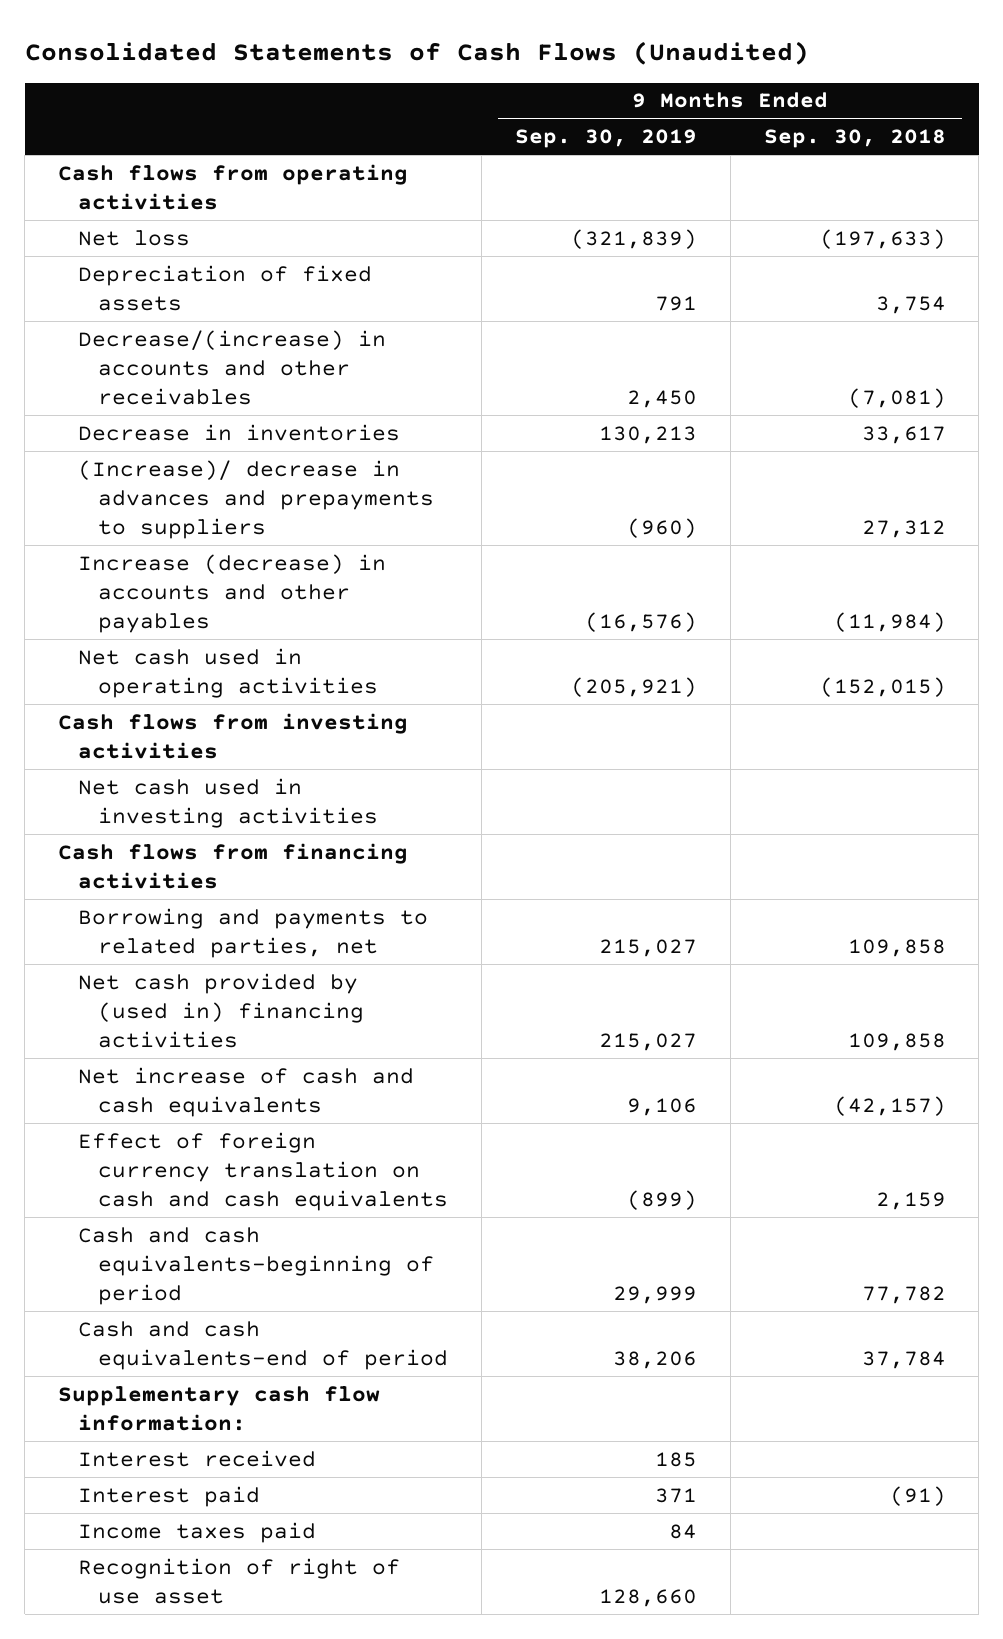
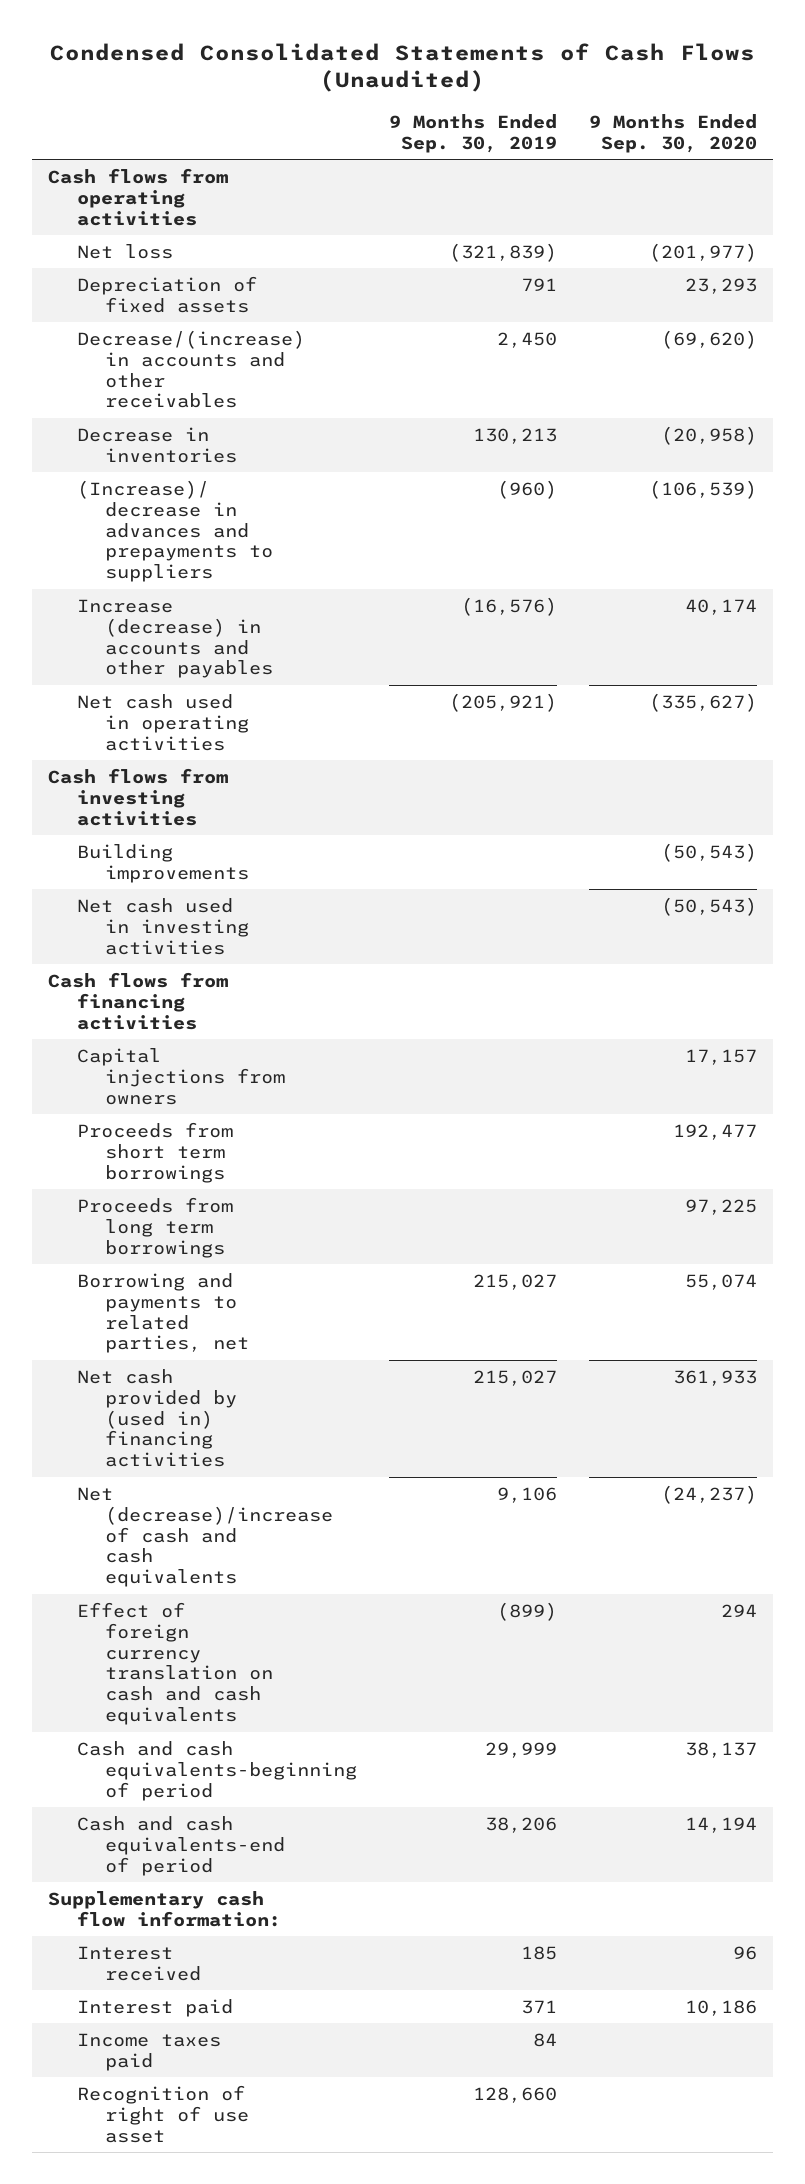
- Consolidated Statements of Cash Flows (Unaudited)
+ Condensed Consolidated Statements of Cash Flows (Unaudited)
- | 9 Months Ended Sep. 30, 2019 | 9 Months Ended Sep. 30, 2018
+ | 9 Months Ended Sep. 30, 2019 | 9 Months Ended Sep. 30, 2020
+ Building improvements | | (50,543)
+ Capital injections from owners | | 17,157
+ Proceeds from short term borrowings | | 192,477
+ Proceeds from long term borrowings | | 97,225
- Net increase of cash and cash equivalents | 9,106 | (42,157)
+ Net (decrease)/increase of cash and cash equivalents | 9,106 | (24,237)

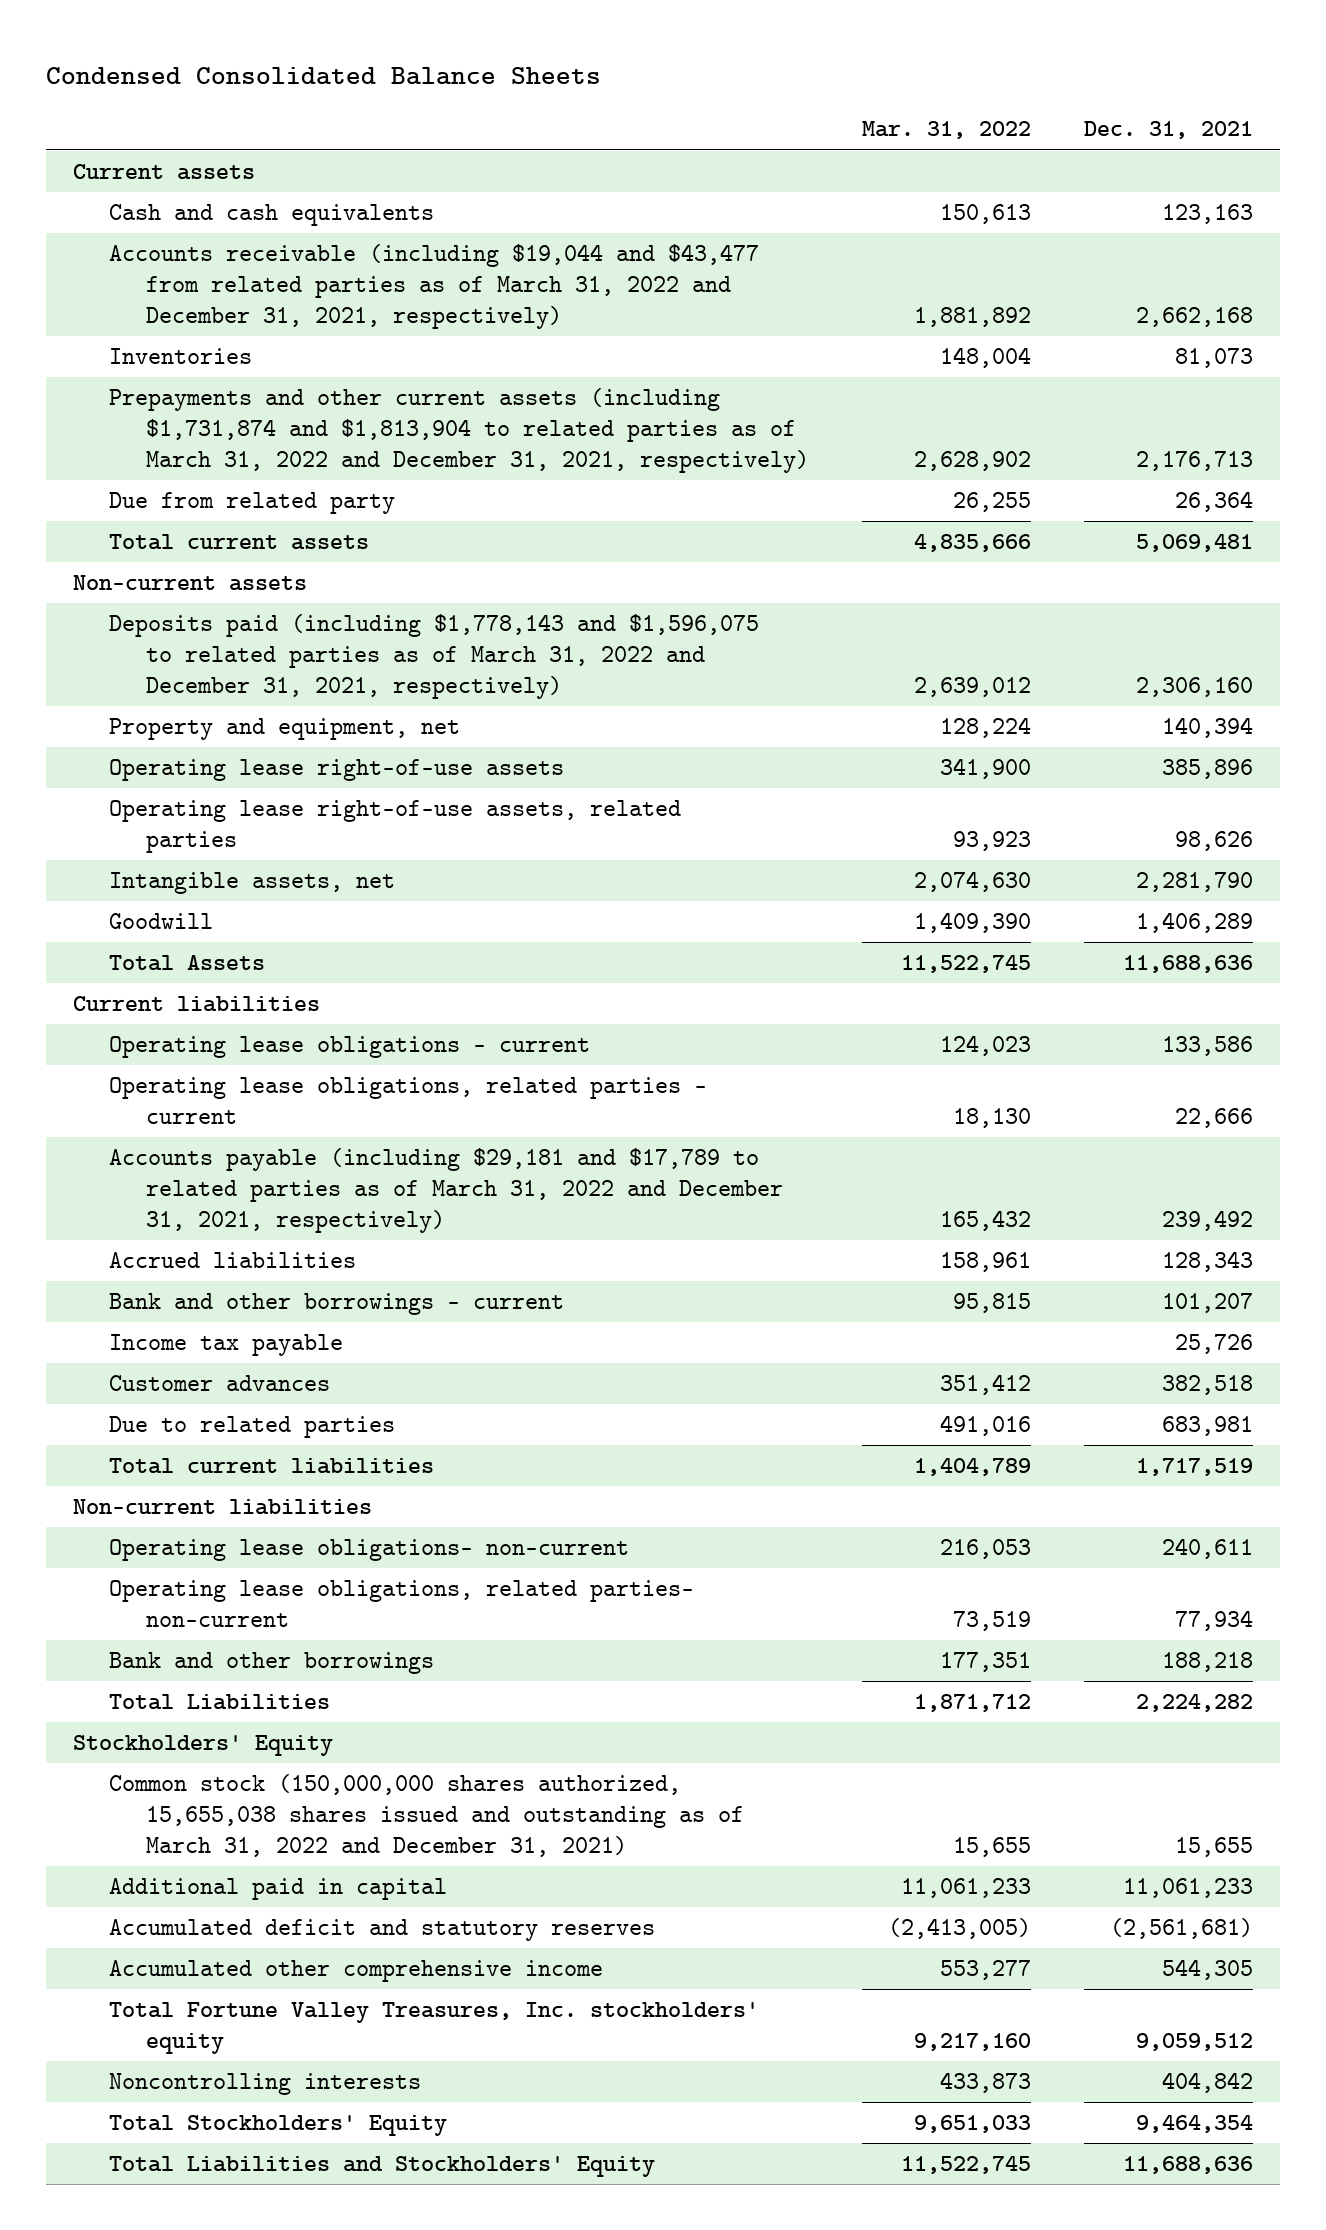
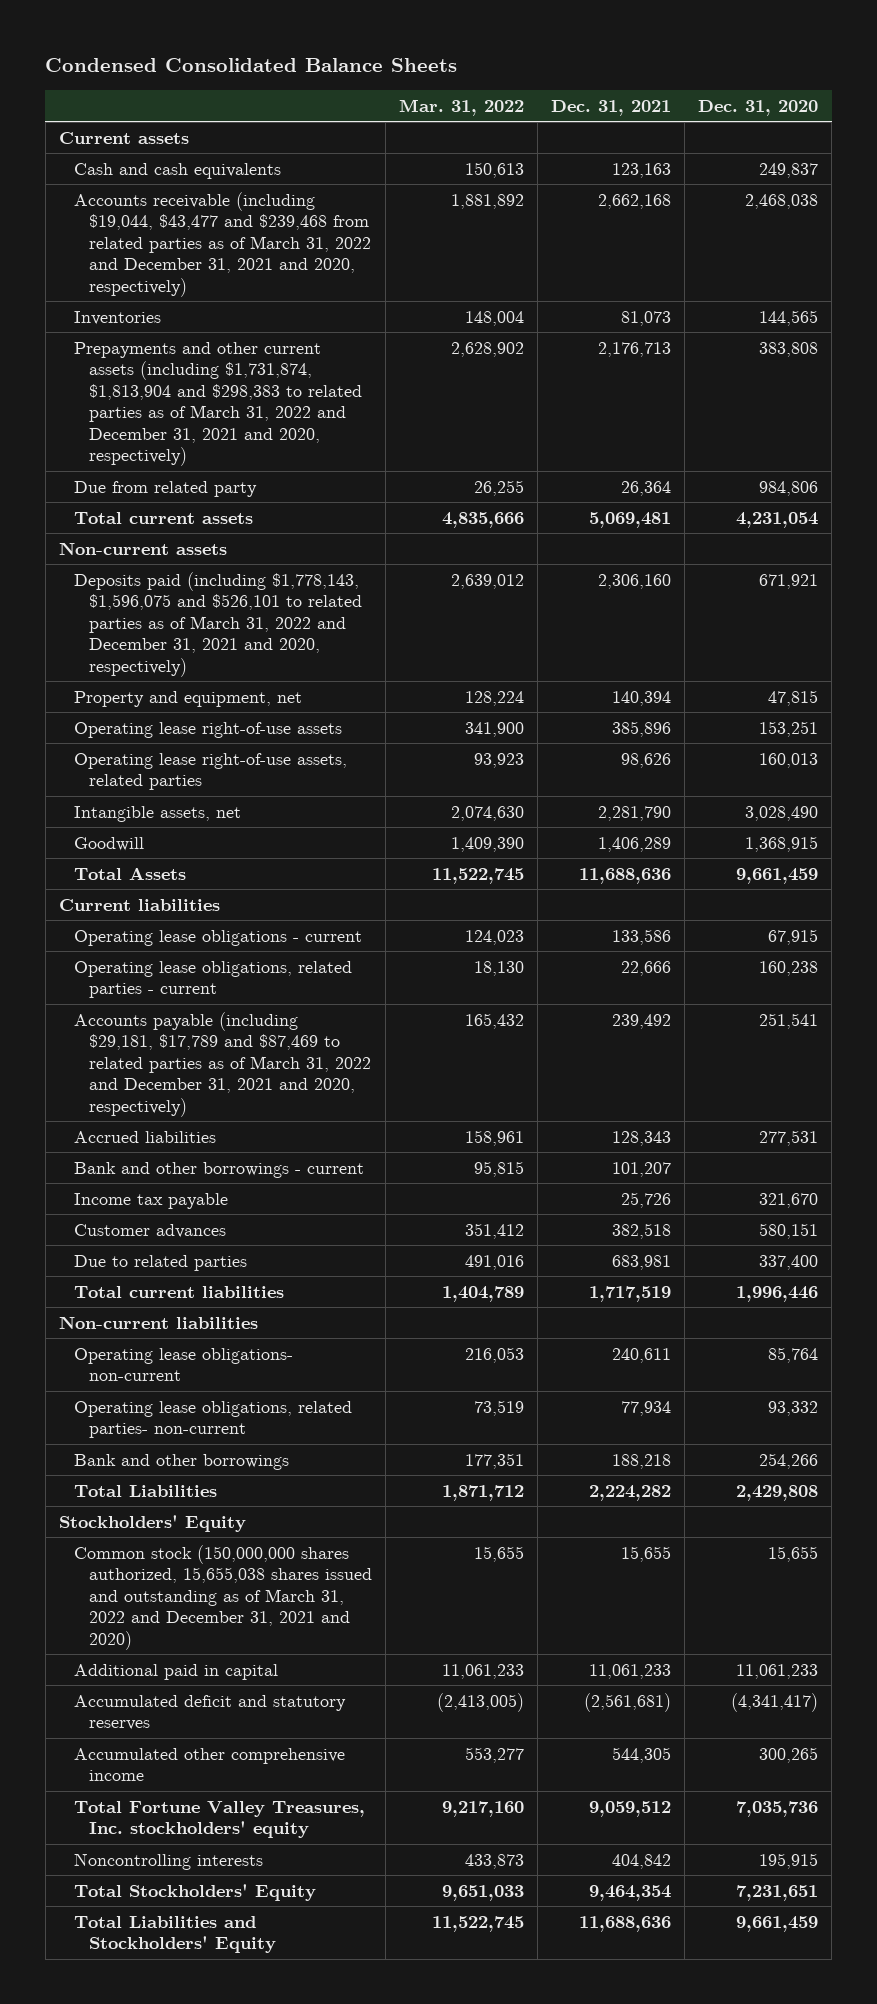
- | Mar. 31, 2022 | Dec. 31, 2021
+ | Mar. 31, 2022 | Dec. 31, 2021 | Dec. 31, 2020
- Accounts receivable (including $19,044 and $43,477 from related parties as of March 31, 2022 and December 31, 2021, respectively) | 1,881,892 | 2,662,168
+ Accounts receivable (including $19,044, $43,477 and $239,468 from related parties as of March 31, 2022 and December 31, 2021 and 2020, respectively) | 1,881,892 | 2,662,168 | 2,468,038
- Prepayments and other current assets (including $1,731,874 and $1,813,904 to related parties as of March 31, 2022 and December 31, 2021, respectively) | 2,628,902 | 2,176,713
+ Prepayments and other current assets (including $1,731,874, $1,813,904 and $298,383 to related parties as of March 31, 2022 and December 31, 2021 and 2020, respectively) | 2,628,902 | 2,176,713 | 383,808
- Deposits paid (including $1,778,143 and $1,596,075 to related parties as of March 31, 2022 and December 31, 2021, respectively) | 2,639,012 | 2,306,160
+ Deposits paid (including $1,778,143, $1,596,075 and $526,101 to related parties as of March 31, 2022 and December 31, 2021 and 2020, respectively) | 2,639,012 | 2,306,160 | 671,921
- Accounts payable (including $29,181 and $17,789 to related parties as of March 31, 2022 and December 31, 2021, respectively) | 165,432 | 239,492
+ Accounts payable (including $29,181, $17,789 and $87,469 to related parties as of March 31, 2022 and December 31, 2021 and 2020, respectively) | 165,432 | 239,492 | 251,541
- Common stock (150,000,000 shares authorized, 15,655,038 shares issued and outstanding as of March 31, 2022 and December 31, 2021) | 15,655 | 15,655
+ Common stock (150,000,000 shares authorized, 15,655,038 shares issued and outstanding as of March 31, 2022 and December 31, 2021 and 2020) | 15,655 | 15,655 | 15,655

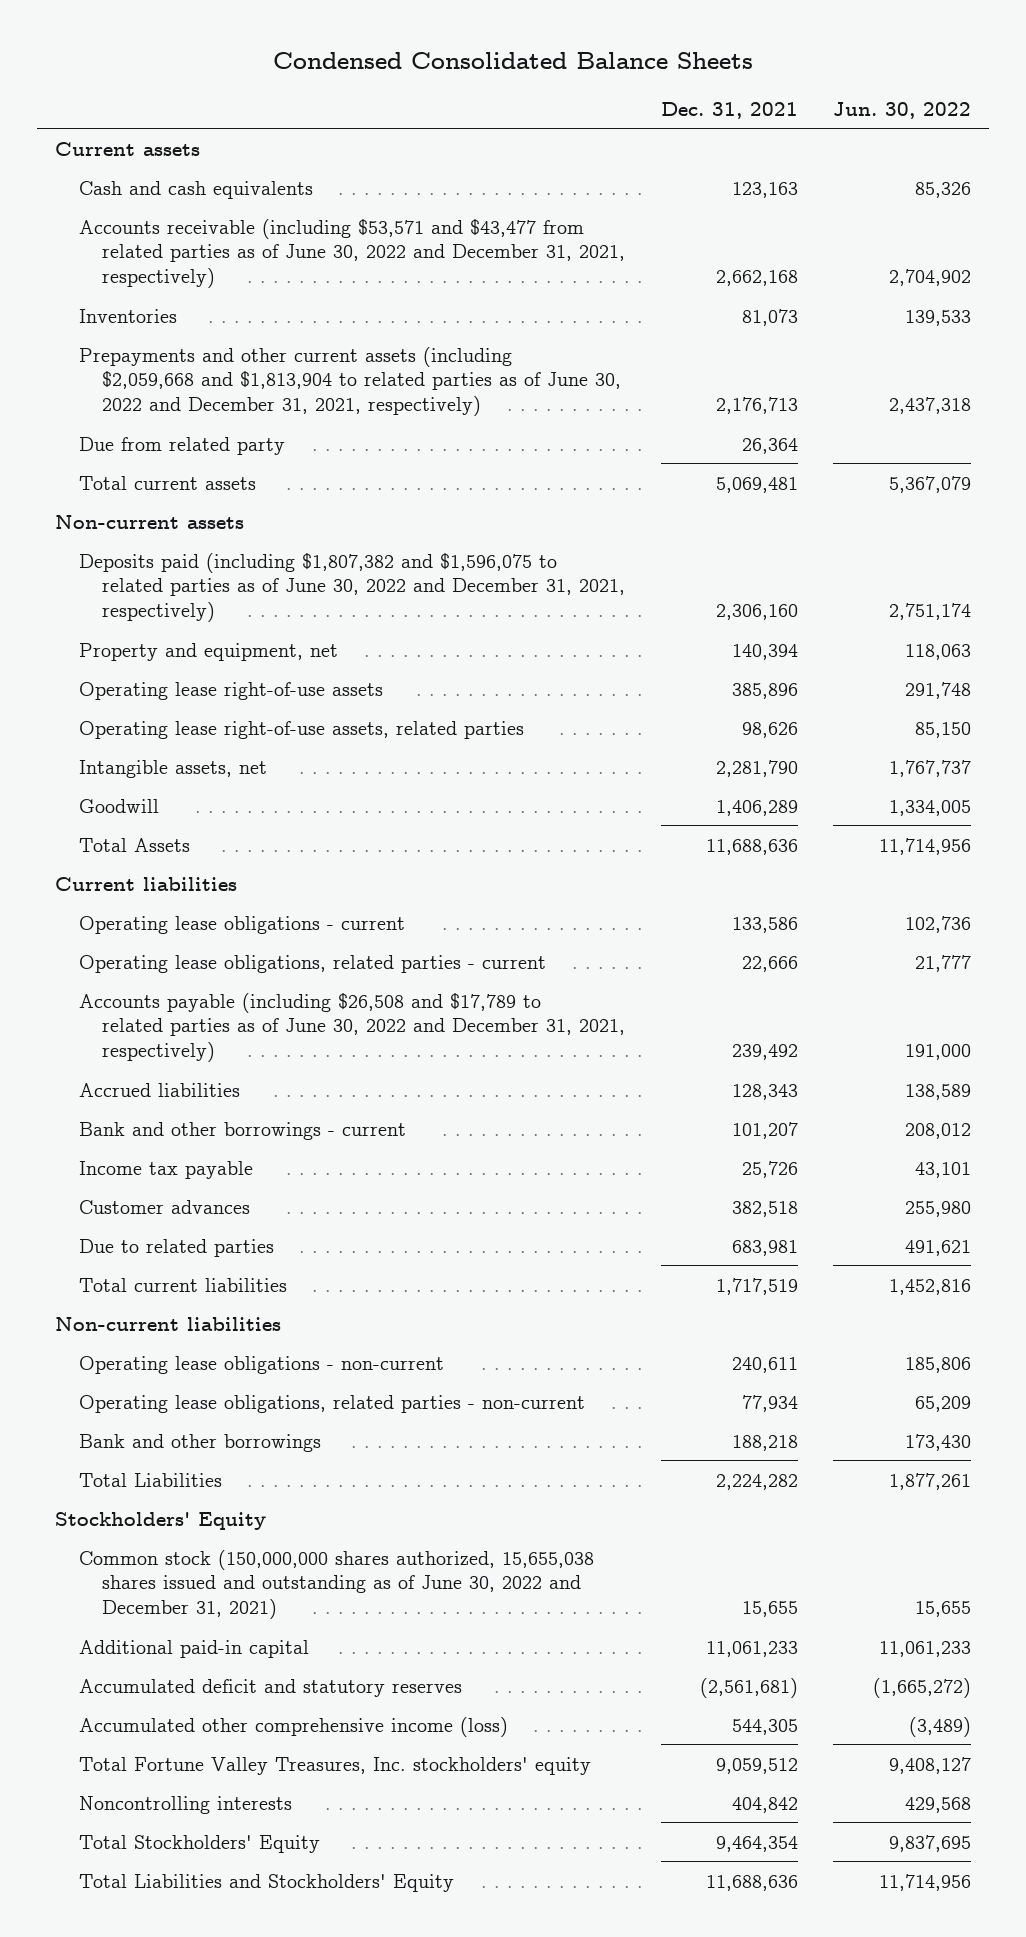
- | Mar. 31, 2022 | Dec. 31, 2021 | Dec. 31, 2020
+ | Dec. 31, 2021 | Jun. 30, 2022
- Accounts receivable (including $19,044, $43,477 and $239,468 from related parties as of March 31, 2022 and December 31, 2021 and 2020, respectively) | 1,881,892 | 2,662,168 | 2,468,038
+ Accounts receivable (including $53,571 and $43,477 from related parties as of June 30, 2022 and December 31, 2021, respectively) | 2,662,168 | 2,704,902
- Prepayments and other current assets (including $1,731,874, $1,813,904 and $298,383 to related parties as of March 31, 2022 and December 31, 2021 and 2020, respectively) | 2,628,902 | 2,176,713 | 383,808
+ Prepayments and other current assets (including $2,059,668 and $1,813,904 to related parties as of June 30, 2022 and December 31, 2021, respectively) | 2,176,713 | 2,437,318
- Deposits paid (including $1,778,143, $1,596,075 and $526,101 to related parties as of March 31, 2022 and December 31, 2021 and 2020, respectively) | 2,639,012 | 2,306,160 | 671,921
+ Deposits paid (including $1,807,382 and $1,596,075 to related parties as of June 30, 2022 and December 31, 2021, respectively) | 2,306,160 | 2,751,174
- Accounts payable (including $29,181, $17,789 and $87,469 to related parties as of March 31, 2022 and December 31, 2021 and 2020, respectively) | 165,432 | 239,492 | 251,541
+ Accounts payable (including $26,508 and $17,789 to related parties as of June 30, 2022 and December 31, 2021, respectively) | 239,492 | 191,000
- Operating lease obligations- non-current | 216,053 | 240,611 | 85,764
- Operating lease obligations, related parties- non-current | 73,519 | 77,934 | 93,332
+ Operating lease obligations - non-current | 240,611 | 185,806
+ Operating lease obligations, related parties - non-current | 77,934 | 65,209
- Common stock (150,000,000 shares authorized, 15,655,038 shares issued and outstanding as of March 31, 2022 and December 31, 2021 and 2020) | 15,655 | 15,655 | 15,655
- Additional paid in capital | 11,061,233 | 11,061,233 | 11,061,233
+ Common stock (150,000,000 shares authorized, 15,655,038 shares issued and outstanding as of June 30, 2022 and December 31, 2021) | 15,655 | 15,655
+ Additional paid-in capital | 11,061,233 | 11,061,233
- Accumulated other comprehensive income | 553,277 | 544,305 | 300,265
+ Accumulated other comprehensive income (loss) | 544,305 | (3,489)

